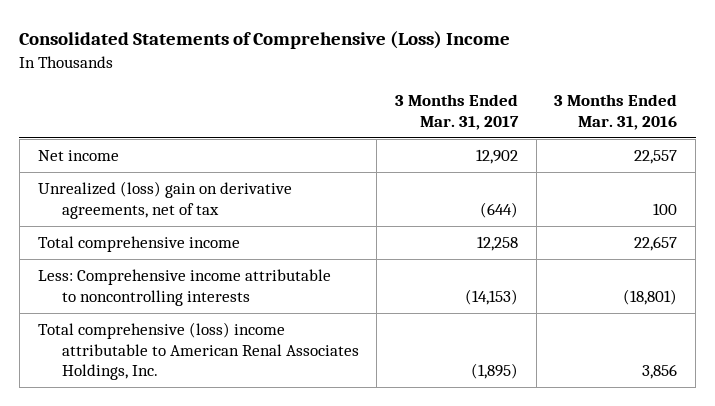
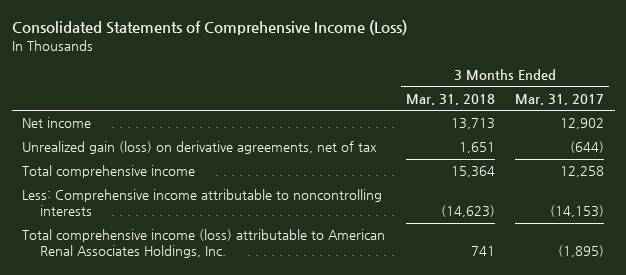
- Consolidated Statements of Comprehensive (Loss) Income
+ Consolidated Statements of Comprehensive Income (Loss)
- | 3 Months Ended Mar. 31, 2017 | 3 Months Ended Mar. 31, 2016
+ | 3 Months Ended Mar. 31, 2018 | 3 Months Ended Mar. 31, 2017
- Unrealized (loss) gain on derivative agreements, net of tax | (644) | 100
+ Unrealized gain (loss) on derivative agreements, net of tax | 1,651 | (644)
- Total comprehensive (loss) income attributable to American Renal Associates Holdings, Inc. | (1,895) | 3,856
+ Total comprehensive income (loss) attributable to American Renal Associates Holdings, Inc. | 741 | (1,895)

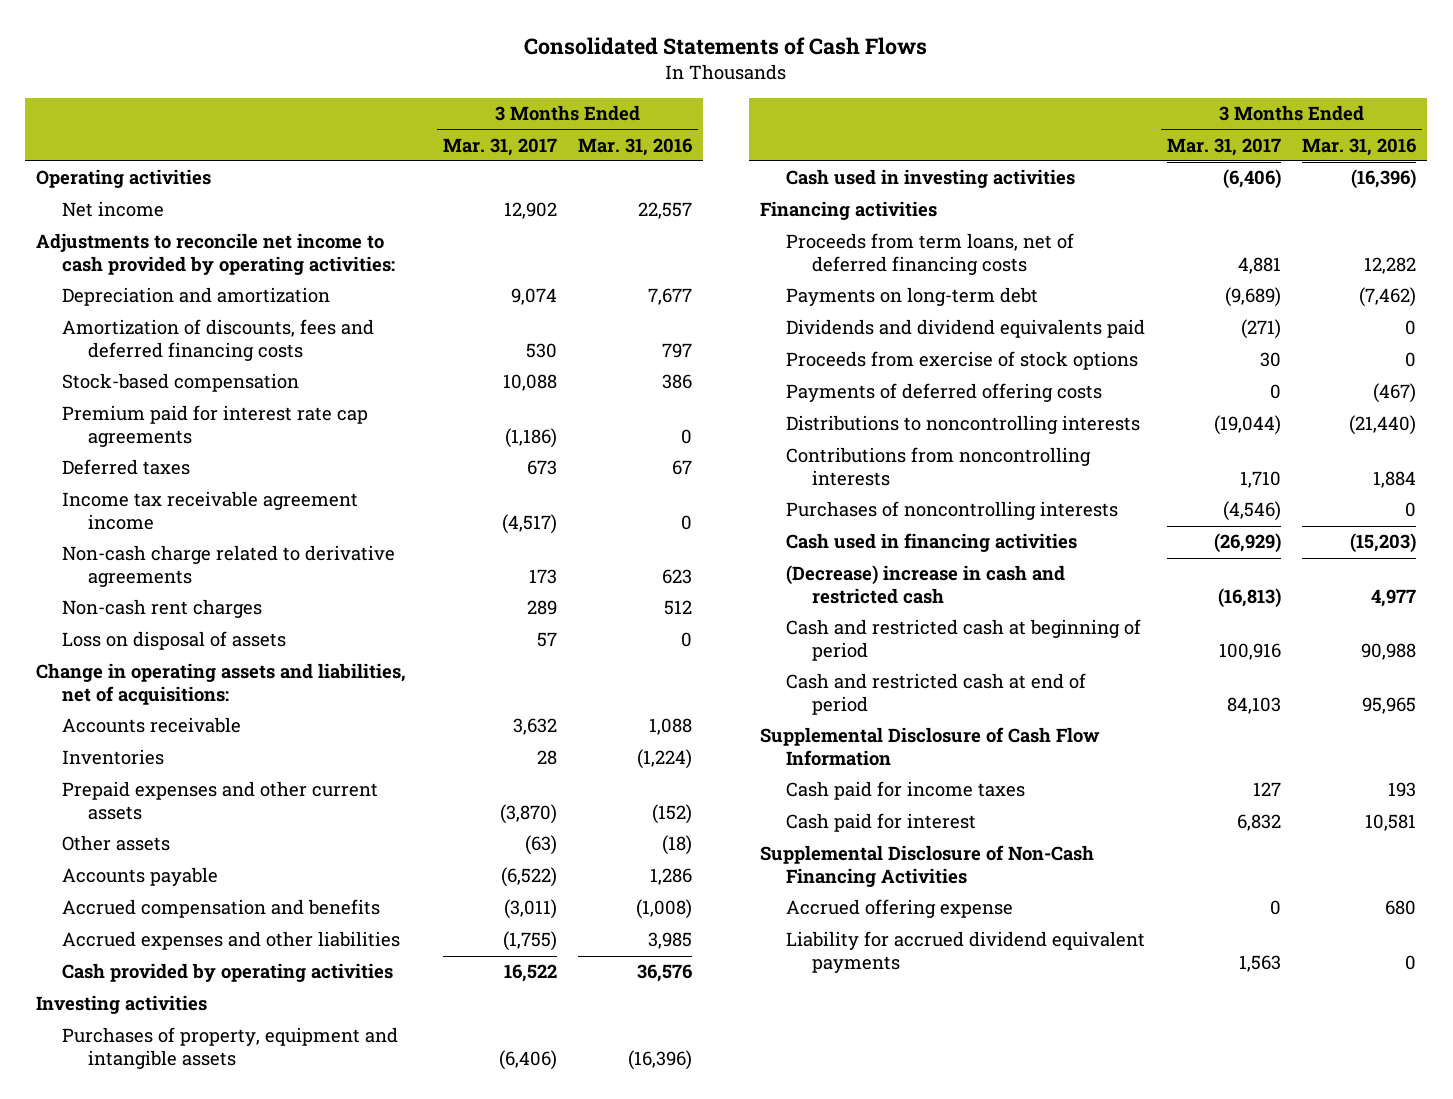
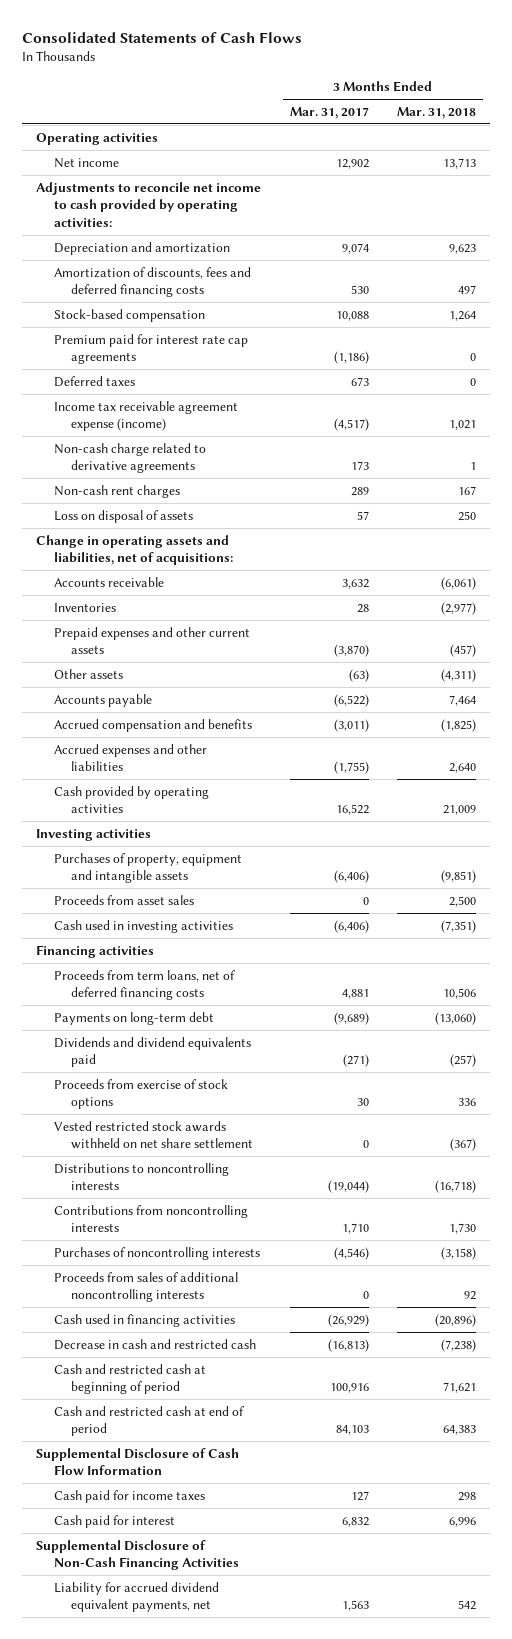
- | 3 Months Ended Mar. 31, 2017 | 3 Months Ended Mar. 31, 2016
+ | 3 Months Ended Mar. 31, 2017 | 3 Months Ended Mar. 31, 2018
- Income tax receivable agreement income | (4,517) | 0
+ Income tax receivable agreement expense (income) | (4,517) | 1,021
+ Proceeds from asset sales | 0 | 2,500
- Payments of deferred offering costs | 0 | (467)
+ Vested restricted stock awards withheld on net share settlement | 0 | (367)
+ Proceeds from sales of additional noncontrolling interests | 0 | 92
- (Decrease) increase in cash and restricted cash | (16,813) | 4,977
+ Decrease in cash and restricted cash | (16,813) | (7,238)
- Accrued offering expense | 0 | 680
- Liability for accrued dividend equivalent payments | 1,563 | 0
+ Liability for accrued dividend equivalent payments, net | 1,563 | 542

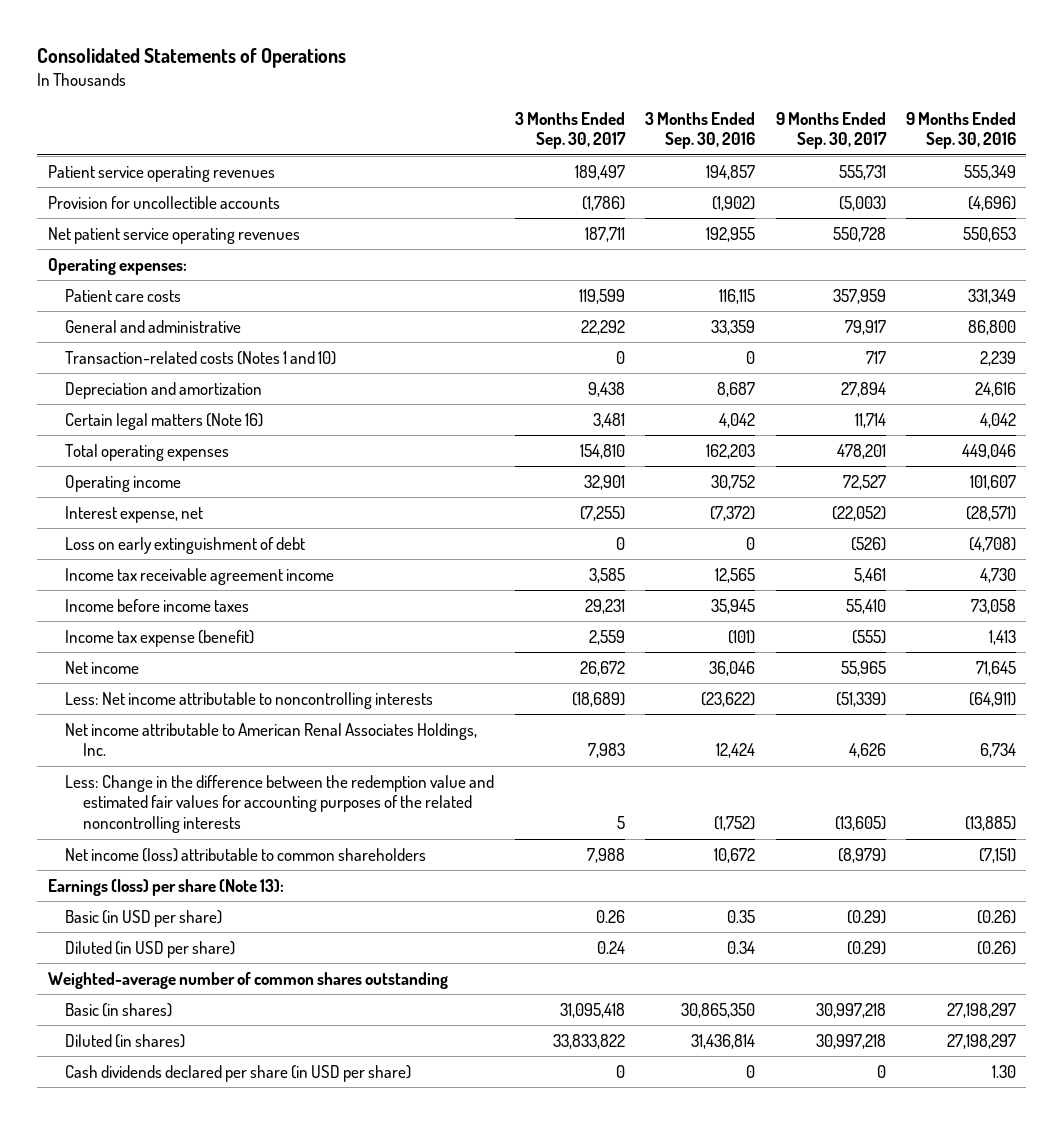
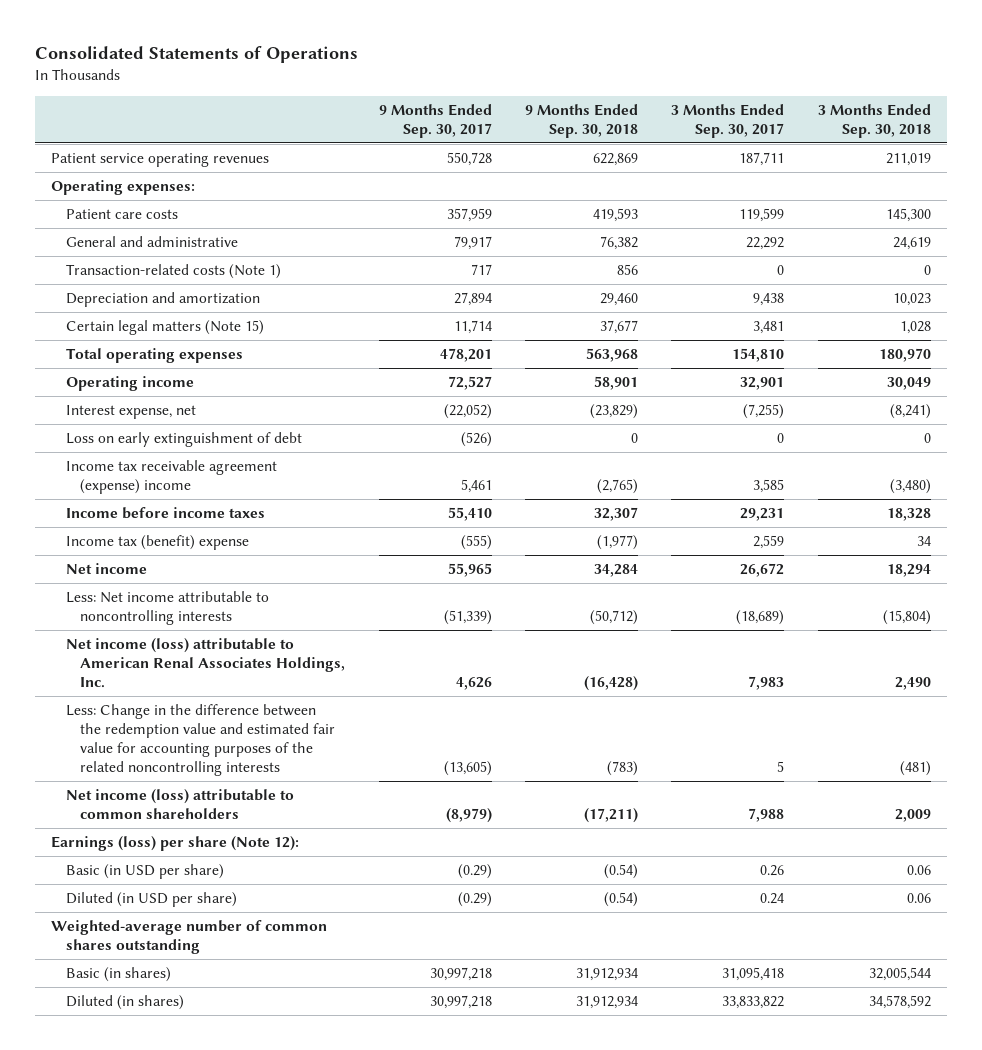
- | 3 Months Ended Sep. 30, 2017 | 3 Months Ended Sep. 30, 2016 | 9 Months Ended Sep. 30, 2017 | 9 Months Ended Sep. 30, 2016
+ | 9 Months Ended Sep. 30, 2017 | 9 Months Ended Sep. 30, 2018 | 3 Months Ended Sep. 30, 2017 | 3 Months Ended Sep. 30, 2018
- Patient service operating revenues | 189,497 | 194,857 | 555,731 | 555,349
- Provision for uncollectible accounts | (1,786) | (1,902) | (5,003) | (4,696)
- Net patient service operating revenues | 187,711 | 192,955 | 550,728 | 550,653
+ Patient service operating revenues | 550,728 | 622,869 | 187,711 | 211,019
- Transaction-related costs (Notes 1 and 10) | 0 | 0 | 717 | 2,239
+ Transaction-related costs (Note 1) | 717 | 856 | 0 | 0
- Certain legal matters (Note 16) | 3,481 | 4,042 | 11,714 | 4,042
+ Certain legal matters (Note 15) | 11,714 | 37,677 | 3,481 | 1,028
- Income tax receivable agreement income | 3,585 | 12,565 | 5,461 | 4,730
+ Income tax receivable agreement (expense) income | 5,461 | (2,765) | 3,585 | (3,480)
- Income tax expense (benefit) | 2,559 | (101) | (555) | 1,413
+ Income tax (benefit) expense | (555) | (1,977) | 2,559 | 34
- Net income attributable to American Renal Associates Holdings, Inc. | 7,983 | 12,424 | 4,626 | 6,734
- Less: Change in the difference between the redemption value and estimated fair values for accounting purposes of the related noncontrolling interests | 5 | (1,752) | (13,605) | (13,885)
+ Net income (loss) attributable to American Renal Associates Holdings, Inc. | 4,626 | (16,428) | 7,983 | 2,490
+ Less: Change in the difference between the redemption value and estimated fair value for accounting purposes of the related noncontrolling interests | (13,605) | (783) | 5 | (481)
- Earnings (loss) per share (Note 13):
+ Earnings (loss) per share (Note 12):
- Cash dividends declared per share (in USD per share) | 0 | 0 | 0 | 1.30

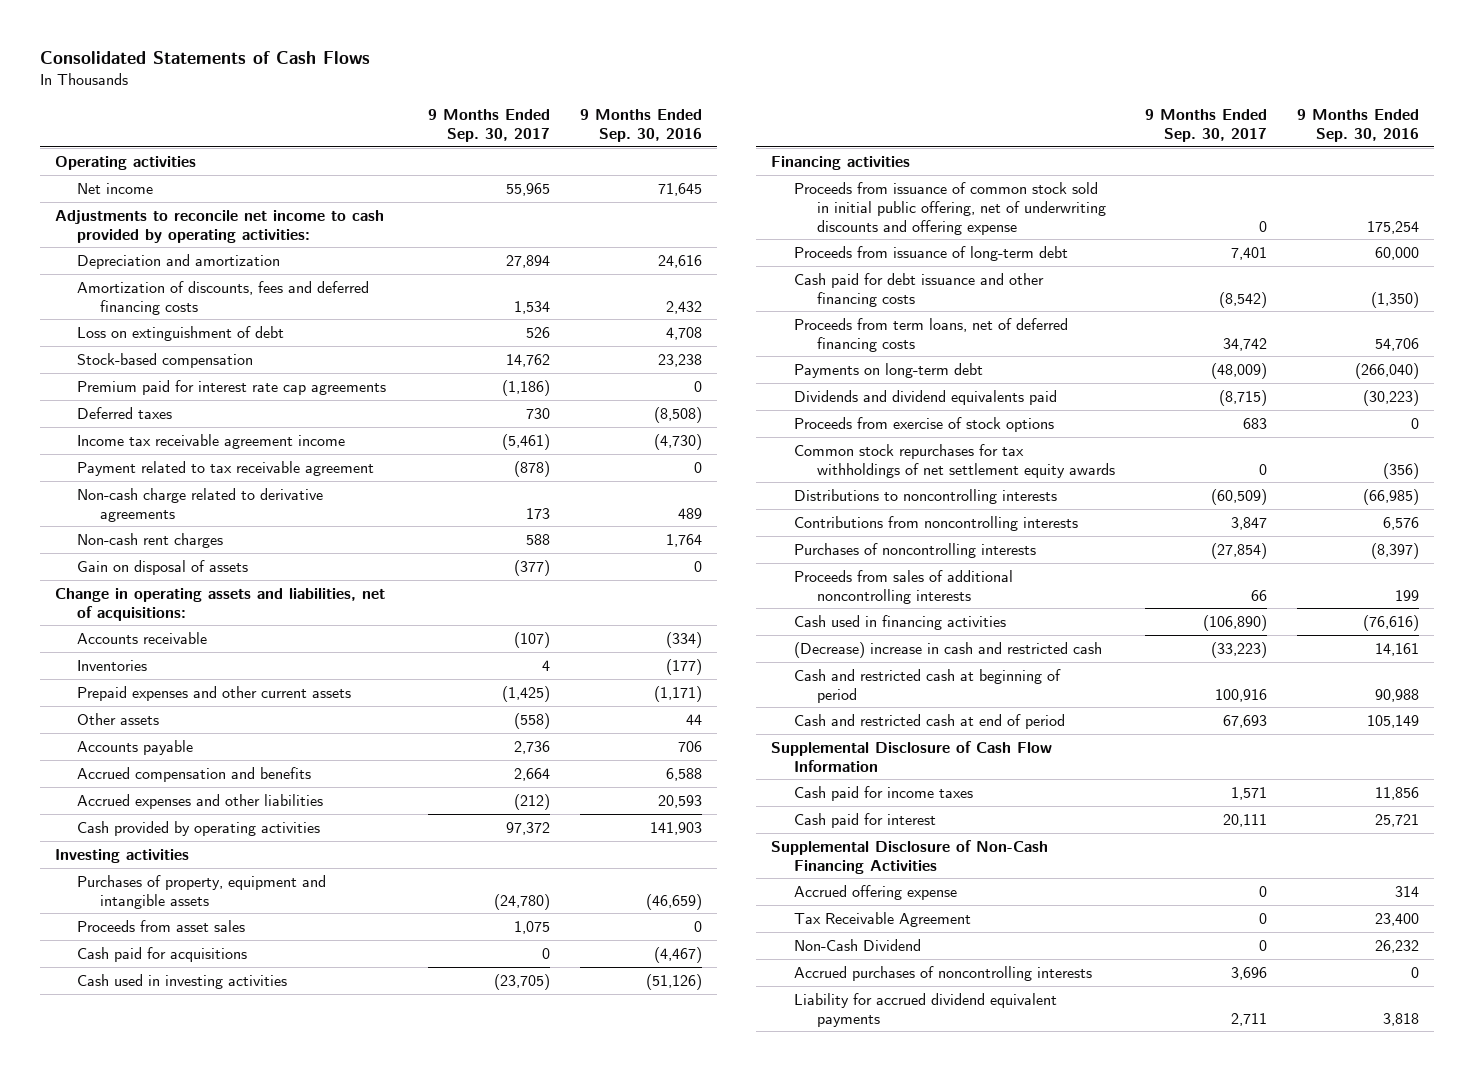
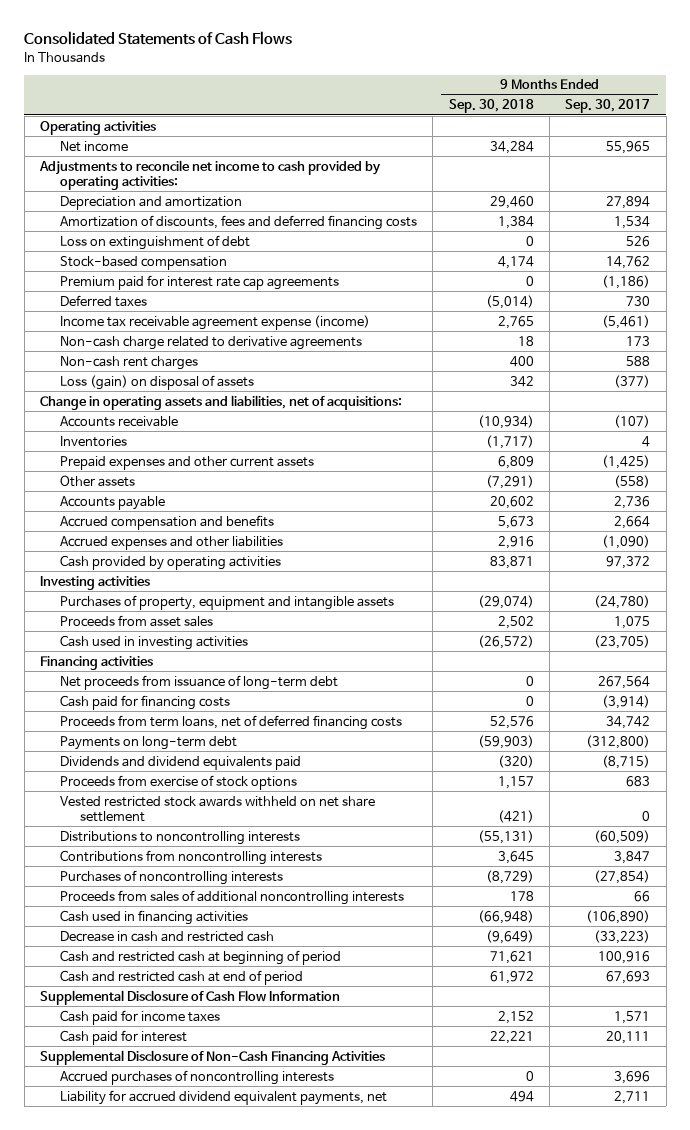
- | 9 Months Ended Sep. 30, 2017 | 9 Months Ended Sep. 30, 2016
+ | 9 Months Ended Sep. 30, 2018 | 9 Months Ended Sep. 30, 2017
- Income tax receivable agreement income | (5,461) | (4,730)
- Payment related to tax receivable agreement | (878) | 0
+ Income tax receivable agreement expense (income) | 2,765 | (5,461)
- Gain on disposal of assets | (377) | 0
+ Loss (gain) on disposal of assets | 342 | (377)
- Accrued expenses and other liabilities | (212) | 20,593
+ Accrued expenses and other liabilities | 2,916 | (1,090)
- Cash paid for acquisitions | 0 | (4,467)
- Proceeds from issuance of common stock sold in initial public offering, net of underwriting discounts and offering expense | 0 | 175,254
- Proceeds from issuance of long-term debt | 7,401 | 60,000
- Cash paid for debt issuance and other financing costs | (8,542) | (1,350)
+ Net proceeds from issuance of long-term debt | 0 | 267,564
+ Cash paid for financing costs | 0 | (3,914)
- Payments on long-term debt | (48,009) | (266,040)
+ Payments on long-term debt | (59,903) | (312,800)
- Common stock repurchases for tax withholdings of net settlement equity awards | 0 | (356)
+ Vested restricted stock awards withheld on net share settlement | (421) | 0
- (Decrease) increase in cash and restricted cash | (33,223) | 14,161
+ Decrease in cash and restricted cash | (9,649) | (33,223)
- Accrued offering expense | 0 | 314
- Tax Receivable Agreement | 0 | 23,400
- Non-Cash Dividend | 0 | 26,232
- Liability for accrued dividend equivalent payments | 2,711 | 3,818
+ Liability for accrued dividend equivalent payments, net | 494 | 2,711

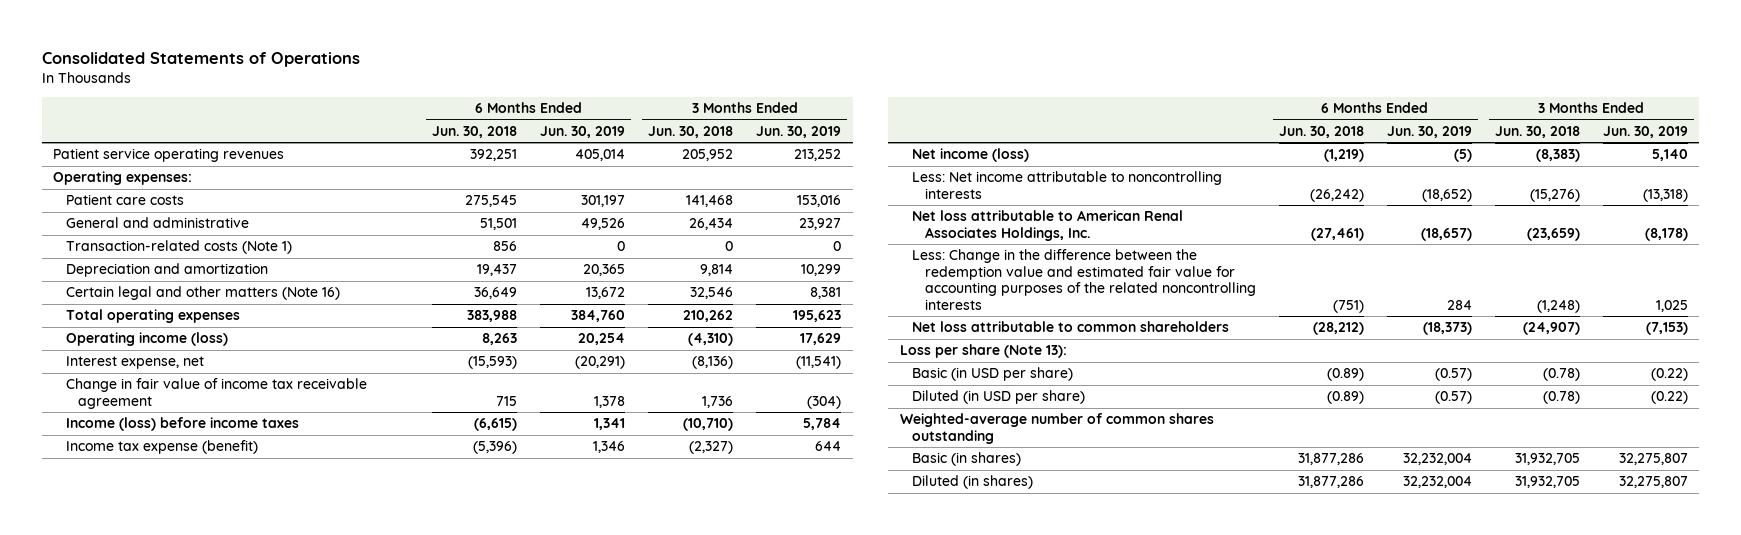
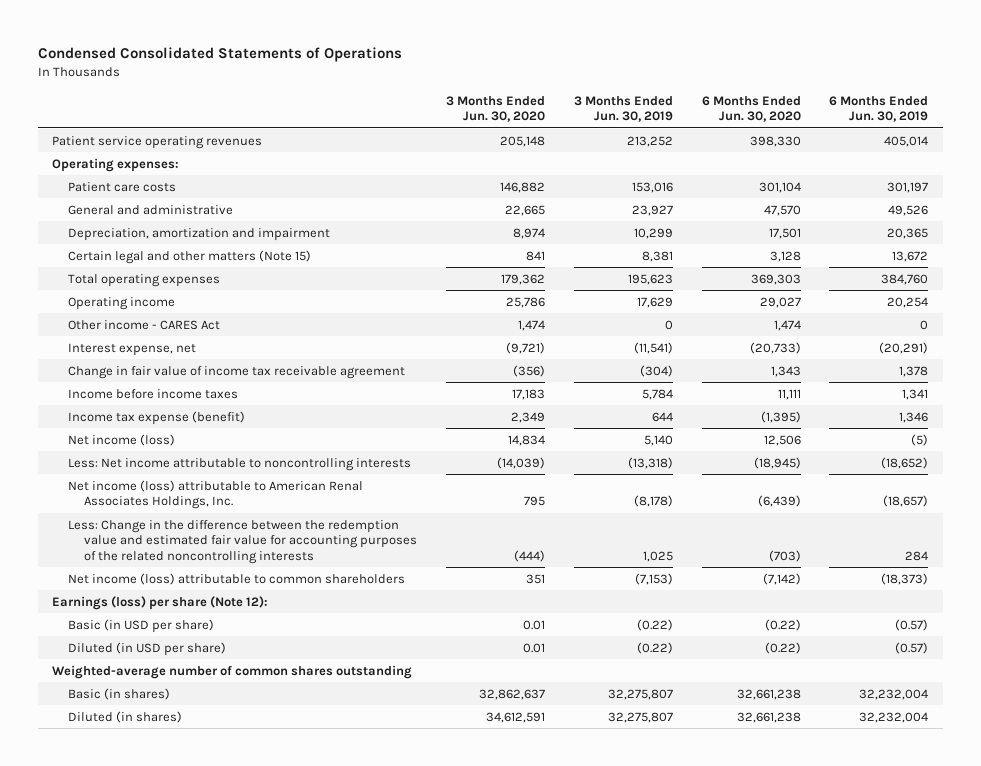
- Consolidated Statements of Operations
+ Condensed Consolidated Statements of Operations
- | 6 Months Ended Jun. 30, 2018 | 6 Months Ended Jun. 30, 2019 | 3 Months Ended Jun. 30, 2018 | 3 Months Ended Jun. 30, 2019
+ | 3 Months Ended Jun. 30, 2020 | 3 Months Ended Jun. 30, 2019 | 6 Months Ended Jun. 30, 2020 | 6 Months Ended Jun. 30, 2019
- Transaction-related costs (Note 1) | 856 | 0 | 0 | 0
- Depreciation and amortization | 19,437 | 20,365 | 9,814 | 10,299
- Certain legal and other matters (Note 16) | 36,649 | 13,672 | 32,546 | 8,381
+ Depreciation, amortization and impairment | 8,974 | 10,299 | 17,501 | 20,365
+ Certain legal and other matters (Note 15) | 841 | 8,381 | 3,128 | 13,672
- Operating income (loss) | 8,263 | 20,254 | (4,310) | 17,629
+ Operating income | 25,786 | 17,629 | 29,027 | 20,254
+ Other income - CARES Act | 1,474 | 0 | 1,474 | 0
- Income (loss) before income taxes | (6,615) | 1,341 | (10,710) | 5,784
+ Income before income taxes | 17,183 | 5,784 | 11,111 | 1,341
- Net loss attributable to American Renal Associates Holdings, Inc. | (27,461) | (18,657) | (23,659) | (8,178)
+ Net income (loss) attributable to American Renal Associates Holdings, Inc. | 795 | (8,178) | (6,439) | (18,657)
- Net loss attributable to common shareholders | (28,212) | (18,373) | (24,907) | (7,153)
- Loss per share (Note 13):
+ Net income (loss) attributable to common shareholders | 351 | (7,153) | (7,142) | (18,373)
+ Earnings (loss) per share (Note 12):

